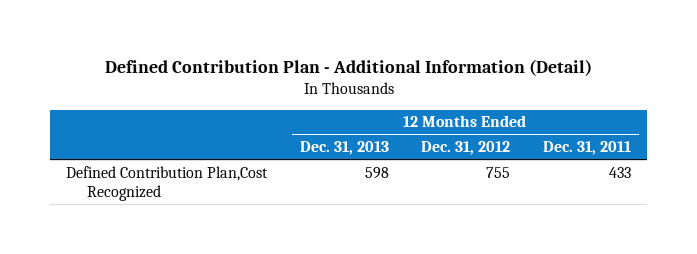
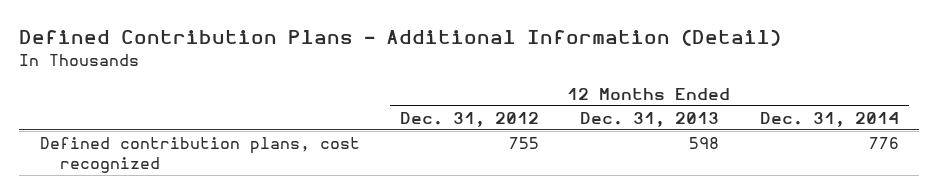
- Defined Contribution Plan - Additional Information (Detail)
+ Defined Contribution Plans - Additional Information (Detail)
- | 12 Months Ended Dec. 31, 2013 | 12 Months Ended Dec. 31, 2012 | 12 Months Ended Dec. 31, 2011
+ | 12 Months Ended Dec. 31, 2012 | 12 Months Ended Dec. 31, 2013 | 12 Months Ended Dec. 31, 2014
- Defined Contribution Plan,Cost Recognized | 598 | 755 | 433
+ Defined contribution plans, cost recognized | 755 | 598 | 776

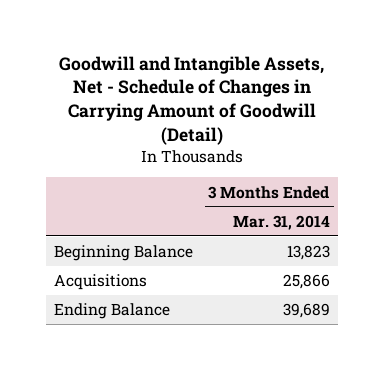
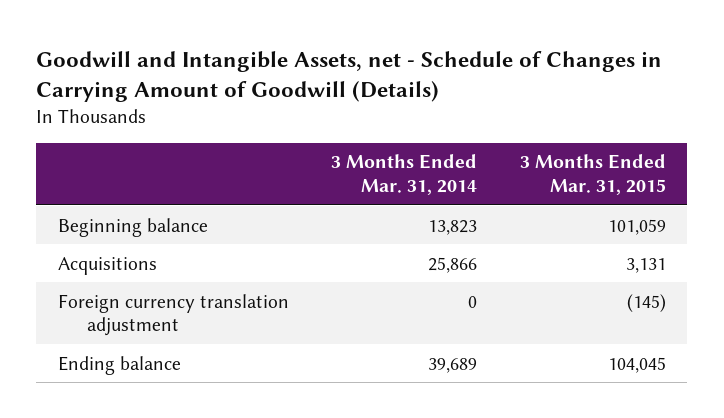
- Goodwill and Intangible Assets, Net - Schedule of Changes in Carrying Amount of Goodwill (Detail)
+ Goodwill and Intangible Assets, net - Schedule of Changes in Carrying Amount of Goodwill (Details)
- | 3 Months Ended Mar. 31, 2014
+ | 3 Months Ended Mar. 31, 2014 | 3 Months Ended Mar. 31, 2015
- Beginning Balance | 13,823
+ Beginning balance | 13,823 | 101,059
- Ending Balance | 39,689
+ Foreign currency translation adjustment | 0 | (145)
+ Ending balance | 39,689 | 104,045

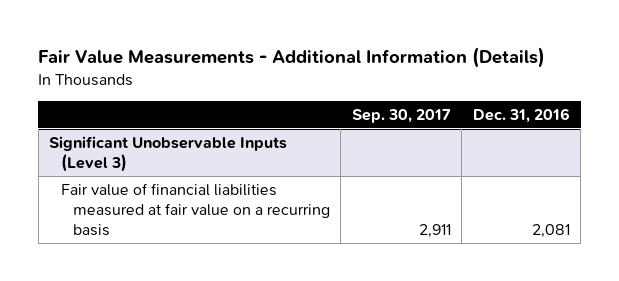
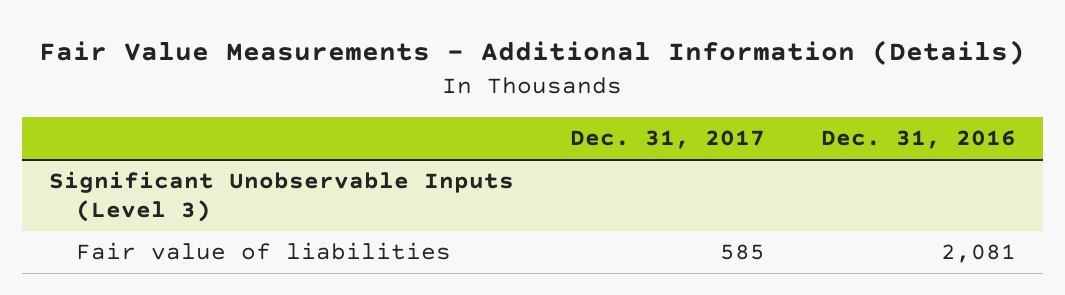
- | Sep. 30, 2017 | Dec. 31, 2016
+ | Dec. 31, 2017 | Dec. 31, 2016
@ Significant Unobservable Inputs (Level 3)
- Fair value of financial liabilities measured at fair value on a recurring basis | 2,911 | 2,081
+ Fair value of liabilities | 585 | 2,081

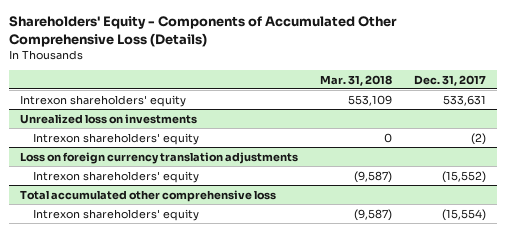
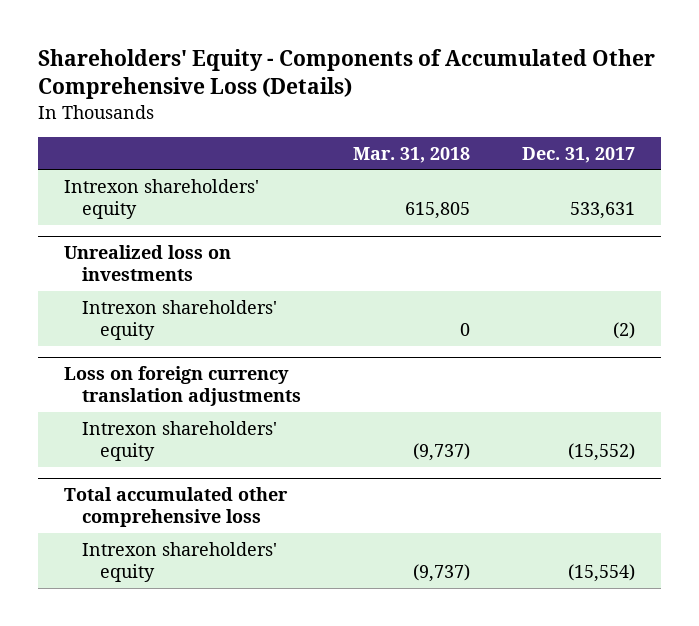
- Intrexon shareholders' equity | 553,109 | 533,631
+ Intrexon shareholders' equity | 615,805 | 533,631
@ Loss on foreign currency translation adjustments
- Intrexon shareholders' equity | (9,587) | (15,552)
+ Intrexon shareholders' equity | (9,737) | (15,552)
@ Total accumulated other comprehensive loss
- Intrexon shareholders' equity | (9,587) | (15,554)
+ Intrexon shareholders' equity | (9,737) | (15,554)

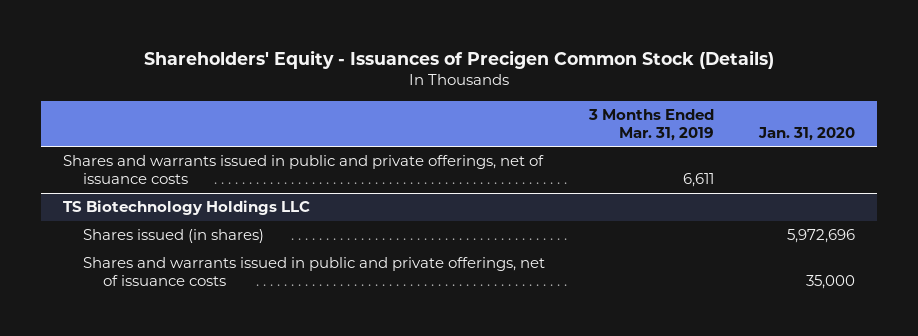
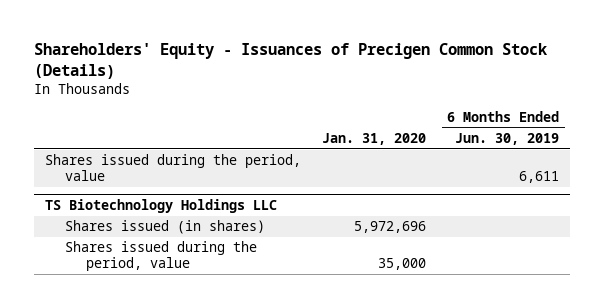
- | 3 Months Ended Mar. 31, 2019 | Jan. 31, 2020
+ | Jan. 31, 2020 | 6 Months Ended Jun. 30, 2019
- Shares and warrants issued in public and private offerings, net of issuance costs | 6,611 |
+ Shares issued during the period, value | | 6,611
@ TS Biotechnology Holdings LLC
- Shares and warrants issued in public and private offerings, net of issuance costs | | 35,000
+ Shares issued during the period, value | 35,000 |

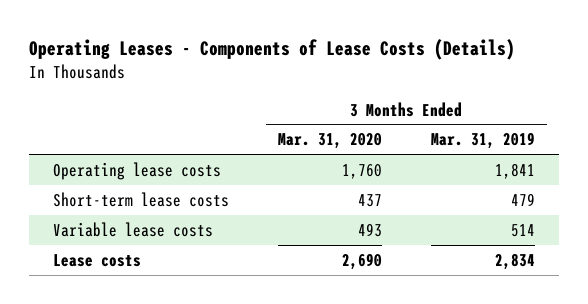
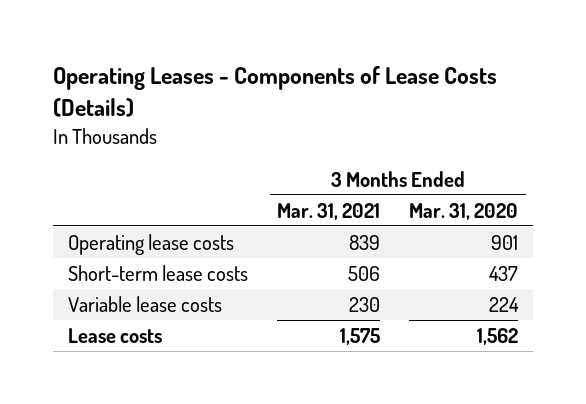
- | 3 Months Ended Mar. 31, 2020 | 3 Months Ended Mar. 31, 2019
+ | 3 Months Ended Mar. 31, 2021 | 3 Months Ended Mar. 31, 2020
- Operating lease costs | 1,760 | 1,841
+ Operating lease costs | 839 | 901
- Variable lease costs | 493 | 514
- Lease costs | 2,690 | 2,834
+ Variable lease costs | 230 | 224
+ Lease costs | 1,575 | 1,562

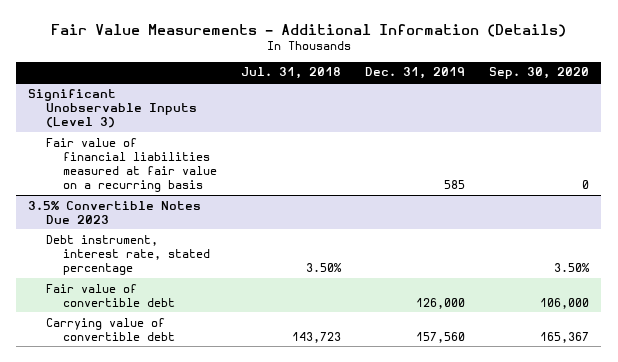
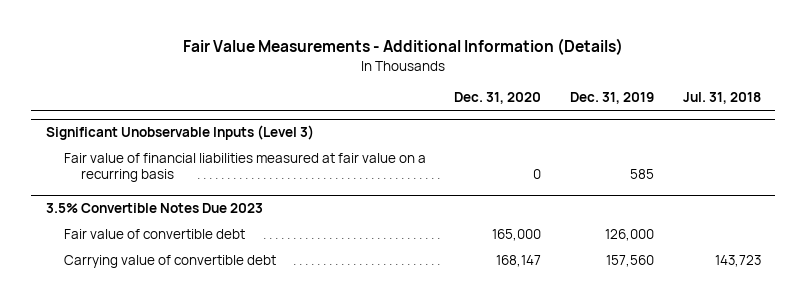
- | Jul. 31, 2018 | Dec. 31, 2019 | Sep. 30, 2020
+ | Dec. 31, 2020 | Dec. 31, 2019 | Jul. 31, 2018
@ 3.5% Convertible Notes Due 2023
- Debt instrument, interest rate, stated percentage | 3.50% | | 3.50%

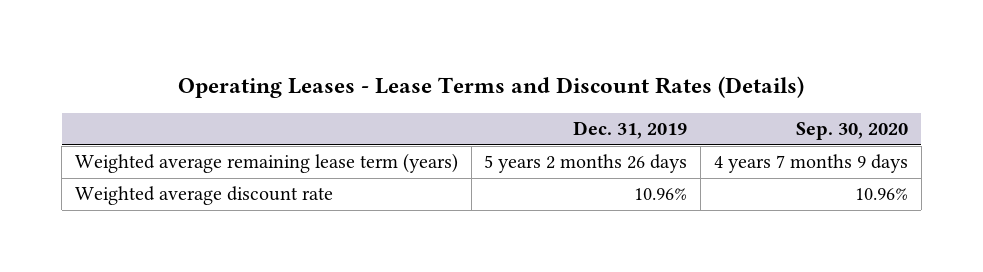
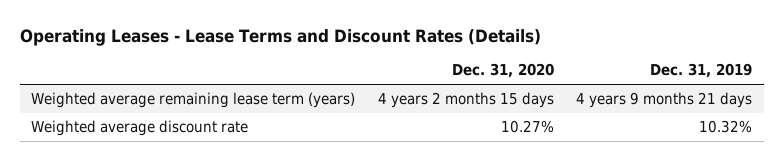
- | Dec. 31, 2019 | Sep. 30, 2020
+ | Dec. 31, 2020 | Dec. 31, 2019
- Weighted average remaining lease term (years) | 5 years 2 months 26 days | 4 years 7 months 9 days
- Weighted average discount rate | 10.96% | 10.96%
+ Weighted average remaining lease term (years) | 4 years 2 months 15 days | 4 years 9 months 21 days
+ Weighted average discount rate | 10.27% | 10.32%

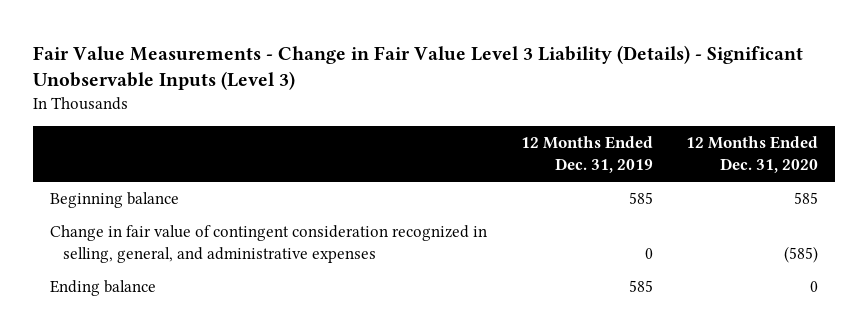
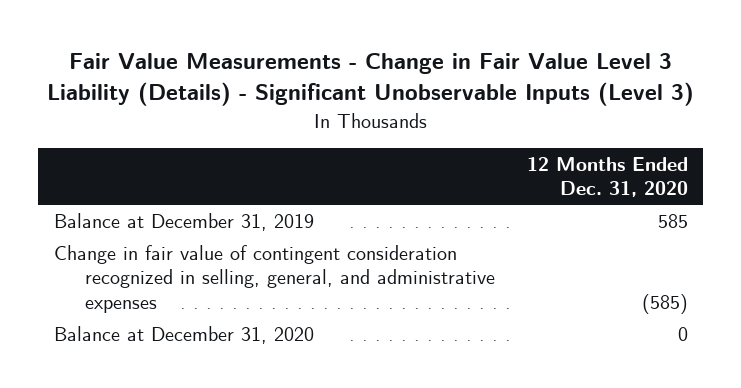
- | 12 Months Ended Dec. 31, 2019 | 12 Months Ended Dec. 31, 2020
+ | 12 Months Ended Dec. 31, 2020
- Beginning balance | 585 | 585
+ Balance at December 31, 2019 | 585
- Ending balance | 585 | 0
+ Balance at December 31, 2020 | 0

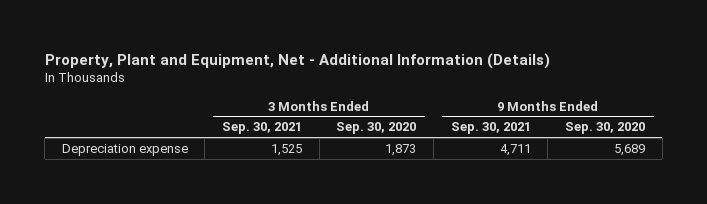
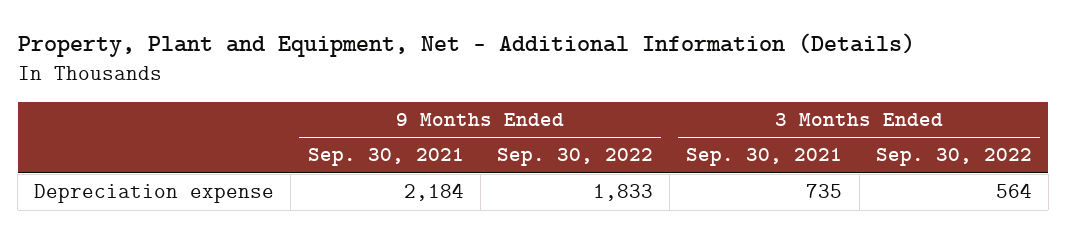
- | 3 Months Ended Sep. 30, 2021 | 3 Months Ended Sep. 30, 2020 | 9 Months Ended Sep. 30, 2021 | 9 Months Ended Sep. 30, 2020
+ | 9 Months Ended Sep. 30, 2021 | 9 Months Ended Sep. 30, 2022 | 3 Months Ended Sep. 30, 2021 | 3 Months Ended Sep. 30, 2022
- Depreciation expense | 1,525 | 1,873 | 4,711 | 5,689
+ Depreciation expense | 2,184 | 1,833 | 735 | 564

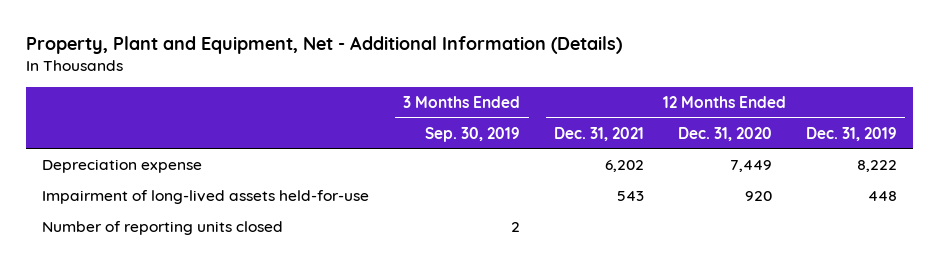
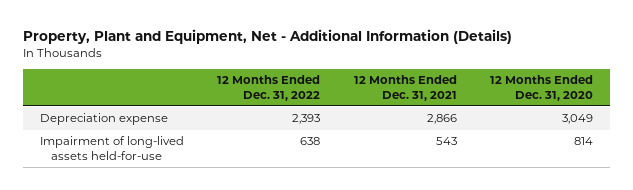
- | 3 Months Ended Sep. 30, 2019 | 12 Months Ended Dec. 31, 2021 | 12 Months Ended Dec. 31, 2020 | 12 Months Ended Dec. 31, 2019
+ | 12 Months Ended Dec. 31, 2022 | 12 Months Ended Dec. 31, 2021 | 12 Months Ended Dec. 31, 2020
- Depreciation expense | | 6,202 | 7,449 | 8,222
- Impairment of long-lived assets held-for-use | | 543 | 920 | 448
- Number of reporting units closed | 2 | | |
+ Depreciation expense | 2,393 | 2,866 | 3,049
+ Impairment of long-lived assets held-for-use | 638 | 543 | 814

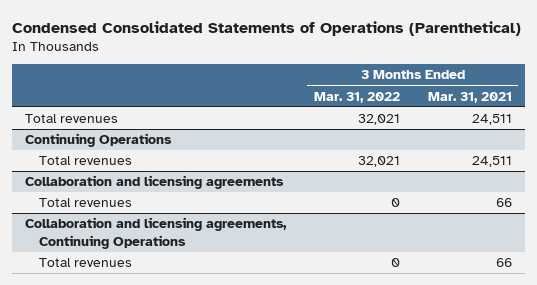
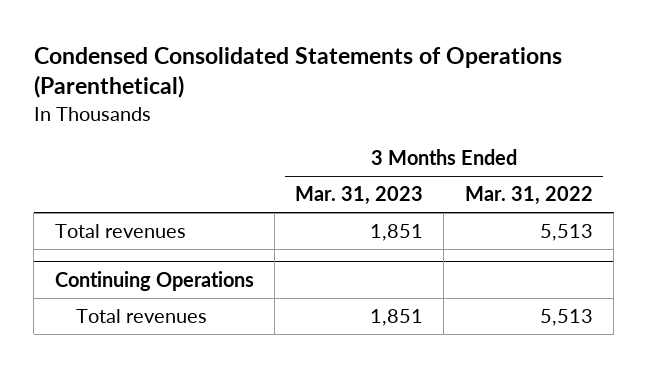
- | 3 Months Ended Mar. 31, 2022 | 3 Months Ended Mar. 31, 2021
+ | 3 Months Ended Mar. 31, 2023 | 3 Months Ended Mar. 31, 2022
- Total revenues | 32,021 | 24,511
+ Total revenues | 1,851 | 5,513
@ Continuing Operations
- Total revenues | 32,021 | 24,511
- Collaboration and licensing agreements
- Total revenues | 0 | 66
- Collaboration and licensing agreements, Continuing Operations
- Total revenues | 0 | 66
@ Continuing Operations
+ Total revenues | 1,851 | 5,513

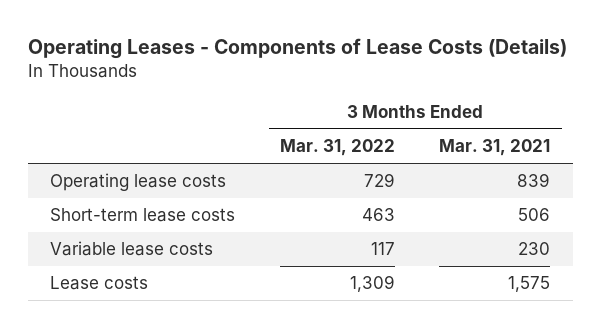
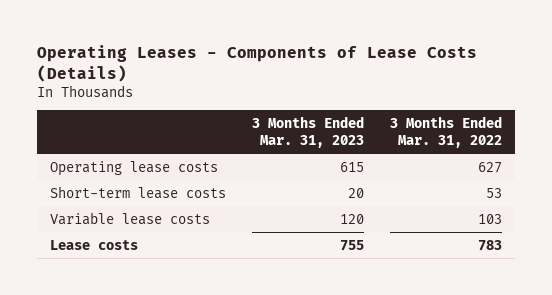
- | 3 Months Ended Mar. 31, 2022 | 3 Months Ended Mar. 31, 2021
+ | 3 Months Ended Mar. 31, 2023 | 3 Months Ended Mar. 31, 2022
- Operating lease costs | 729 | 839
- Short-term lease costs | 463 | 506
- Variable lease costs | 117 | 230
- Lease costs | 1,309 | 1,575
+ Operating lease costs | 615 | 627
+ Short-term lease costs | 20 | 53
+ Variable lease costs | 120 | 103
+ Lease costs | 755 | 783

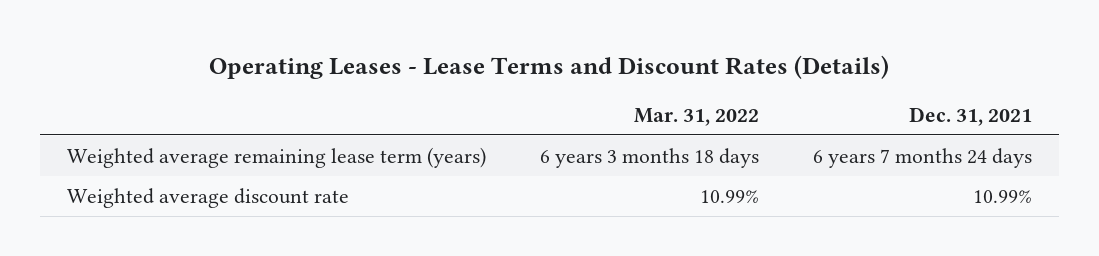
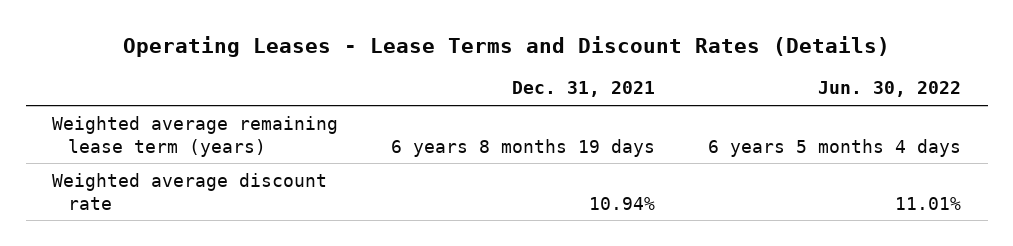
- | Mar. 31, 2022 | Dec. 31, 2021
+ | Dec. 31, 2021 | Jun. 30, 2022
- Weighted average remaining lease term (years) | 6 years 3 months 18 days | 6 years 7 months 24 days
- Weighted average discount rate | 10.99% | 10.99%
+ Weighted average remaining lease term (years) | 6 years 8 months 19 days | 6 years 5 months 4 days
+ Weighted average discount rate | 10.94% | 11.01%

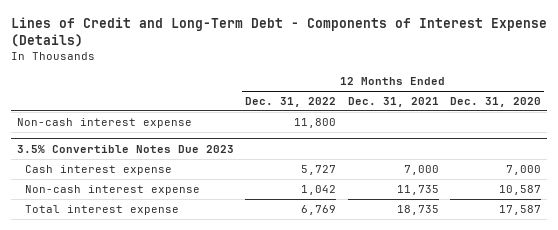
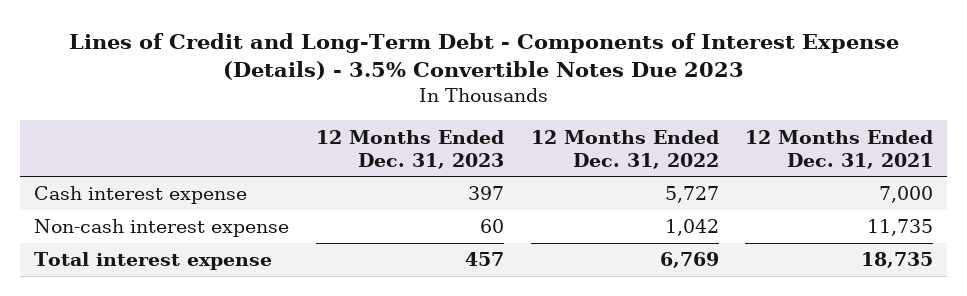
- Lines of Credit and Long-Term Debt - Components of Interest Expense (Details)
+ Lines of Credit and Long-Term Debt - Components of Interest Expense (Details) - 3.5% Convertible Notes Due 2023
- | 12 Months Ended Dec. 31, 2022 | 12 Months Ended Dec. 31, 2021 | 12 Months Ended Dec. 31, 2020
+ | 12 Months Ended Dec. 31, 2023 | 12 Months Ended Dec. 31, 2022 | 12 Months Ended Dec. 31, 2021
- Non-cash interest expense | 11,800 | |
- 3.5% Convertible Notes Due 2023

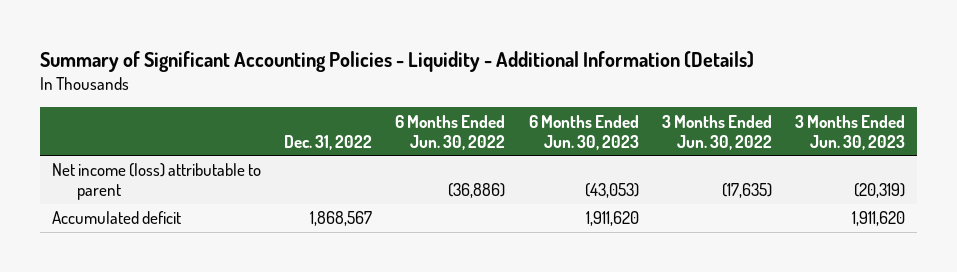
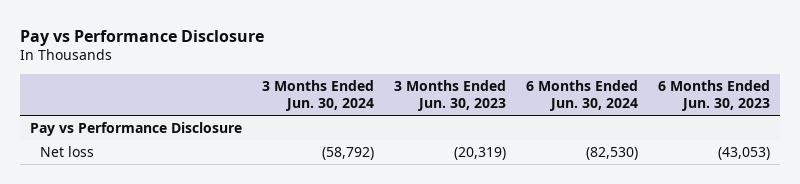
- Summary of Significant Accounting Policies - Liquidity - Additional Information (Details)
+ Pay vs Performance Disclosure
- | Dec. 31, 2022 | 6 Months Ended Jun. 30, 2022 | 6 Months Ended Jun. 30, 2023 | 3 Months Ended Jun. 30, 2022 | 3 Months Ended Jun. 30, 2023
+ | 3 Months Ended Jun. 30, 2024 | 3 Months Ended Jun. 30, 2023 | 6 Months Ended Jun. 30, 2024 | 6 Months Ended Jun. 30, 2023
- Net income (loss) attributable to parent | | (36,886) | (43,053) | (17,635) | (20,319)
- Accumulated deficit | 1,868,567 | | 1,911,620 | | 1,911,620
+ Pay vs Performance Disclosure
+ Net loss | (58,792) | (20,319) | (82,530) | (43,053)

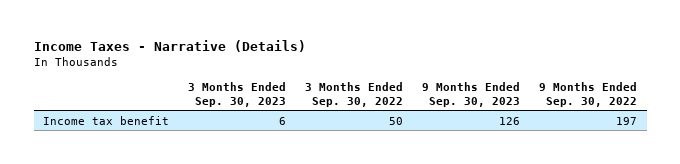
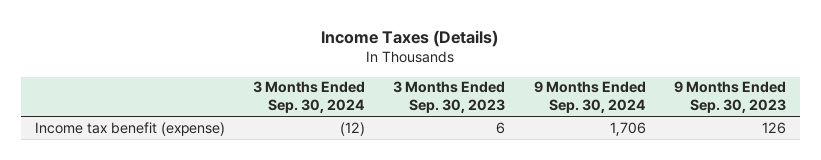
- Income Taxes - Narrative (Details)
+ Income Taxes (Details)
- | 3 Months Ended Sep. 30, 2023 | 3 Months Ended Sep. 30, 2022 | 9 Months Ended Sep. 30, 2023 | 9 Months Ended Sep. 30, 2022
+ | 3 Months Ended Sep. 30, 2024 | 3 Months Ended Sep. 30, 2023 | 9 Months Ended Sep. 30, 2024 | 9 Months Ended Sep. 30, 2023
- Income tax benefit | 6 | 50 | 126 | 197
+ Income tax benefit (expense) | (12) | 6 | 1,706 | 126

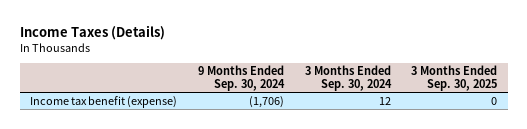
- | 3 Months Ended Sep. 30, 2024 | 3 Months Ended Sep. 30, 2023 | 9 Months Ended Sep. 30, 2024 | 9 Months Ended Sep. 30, 2023
+ | 9 Months Ended Sep. 30, 2024 | 3 Months Ended Sep. 30, 2024 | 3 Months Ended Sep. 30, 2025
- Income tax benefit (expense) | (12) | 6 | 1,706 | 126
+ Income tax benefit (expense) | (1,706) | 12 | 0

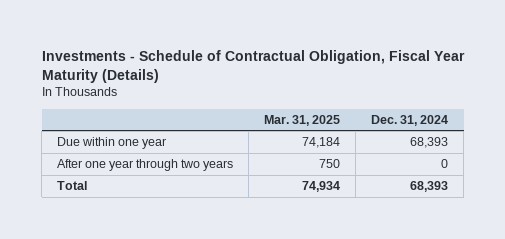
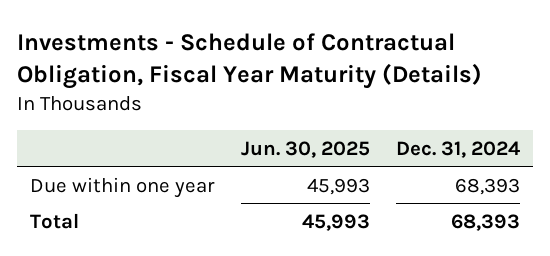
- | Mar. 31, 2025 | Dec. 31, 2024
+ | Jun. 30, 2025 | Dec. 31, 2024
- After one year through two years | 750 | 0

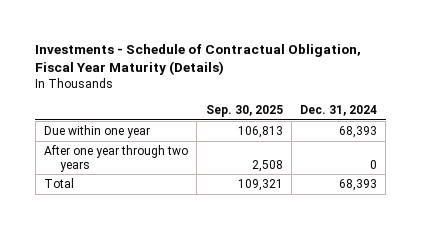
- | Jun. 30, 2025 | Dec. 31, 2024
+ | Sep. 30, 2025 | Dec. 31, 2024
+ After one year through two years | 2,508 | 0

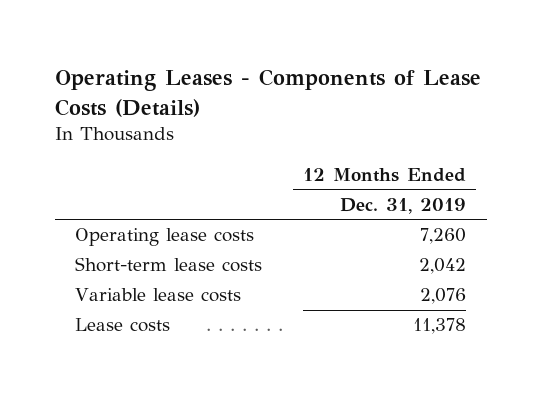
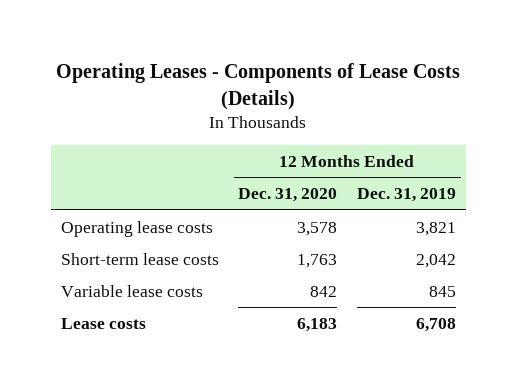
- | 12 Months Ended Dec. 31, 2019
+ | 12 Months Ended Dec. 31, 2020 | 12 Months Ended Dec. 31, 2019
- Operating lease costs | 7,260
+ Operating lease costs | 3,578 | 3,821
- Variable lease costs | 2,076
- Lease costs | 11,378
+ Variable lease costs | 842 | 845
+ Lease costs | 6,183 | 6,708

